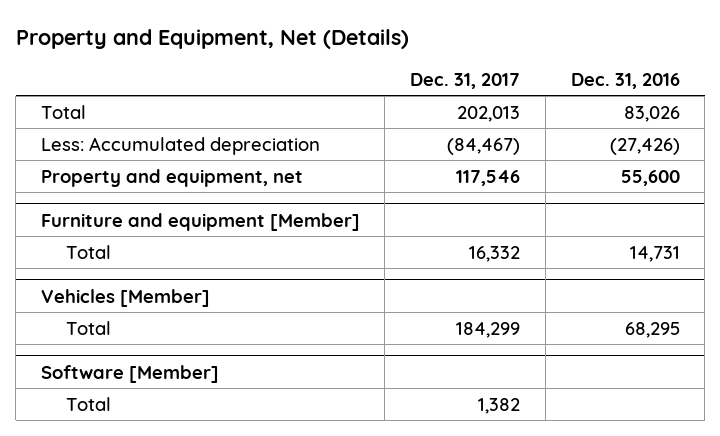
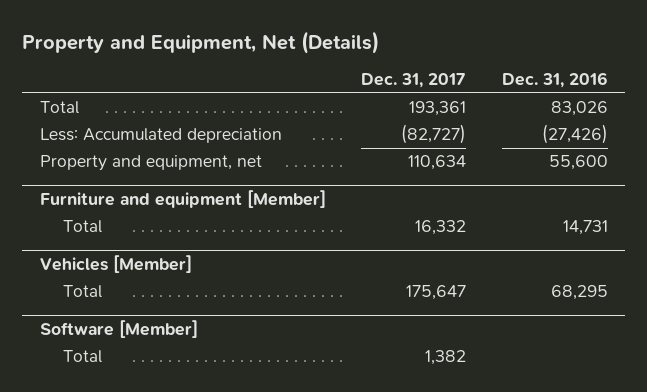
- Total | 202,013 | 83,026
- Less: Accumulated depreciation | (84,467) | (27,426)
- Property and equipment, net | 117,546 | 55,600
+ Total | 193,361 | 83,026
+ Less: Accumulated depreciation | (82,727) | (27,426)
+ Property and equipment, net | 110,634 | 55,600
@ Vehicles [Member]
- Total | 184,299 | 68,295
+ Total | 175,647 | 68,295

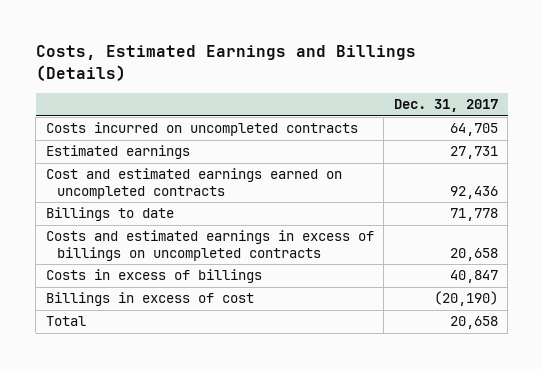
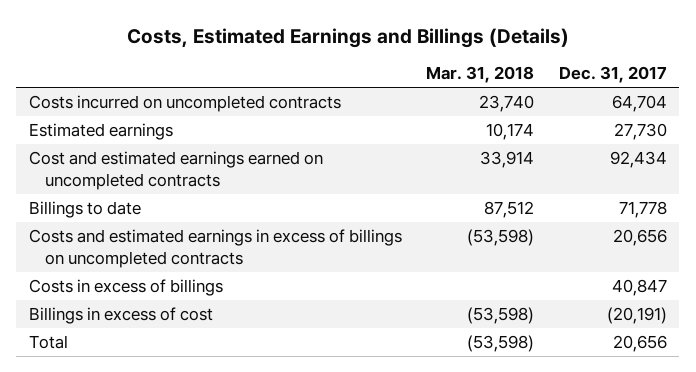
- | Dec. 31, 2017
+ | Mar. 31, 2018 | Dec. 31, 2017
- Costs incurred on uncompleted contracts | 64,705
- Estimated earnings | 27,731
- Cost and estimated earnings earned on uncompleted contracts | 92,436
+ Costs incurred on uncompleted contracts | 23,740 | 64,704
+ Estimated earnings | 10,174 | 27,730
+ Cost and estimated earnings earned on uncompleted contracts | 33,914 | 92,434
- Costs and estimated earnings in excess of billings on uncompleted contracts | 20,658
+ Costs and estimated earnings in excess of billings on uncompleted contracts | (53,598) | 20,656
- Billings in excess of cost | (20,190)
- Total | 20,658
+ Billings in excess of cost | (53,598) | (20,191)
+ Total | (53,598) | 20,656

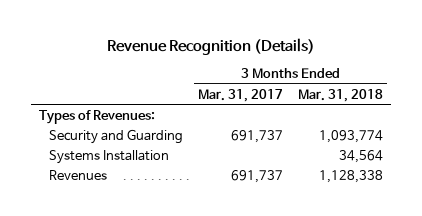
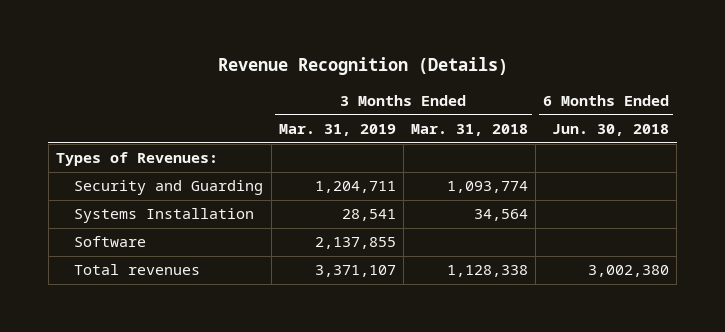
- | 3 Months Ended Mar. 31, 2017 | 3 Months Ended Mar. 31, 2018
+ | 3 Months Ended Mar. 31, 2019 | 3 Months Ended Mar. 31, 2018 | 6 Months Ended Jun. 30, 2018
- Revenues | 691,737 | 1,128,338
+ Software | 2,137,855 | |
+ Total revenues | 3,371,107 | 1,128,338 | 3,002,380

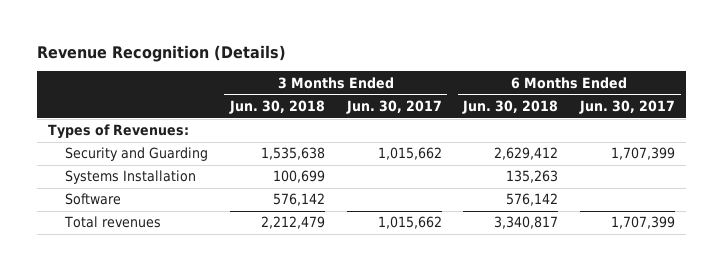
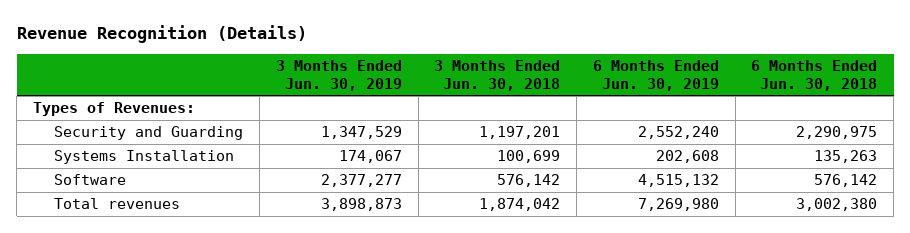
- | 3 Months Ended Jun. 30, 2018 | 3 Months Ended Jun. 30, 2017 | 6 Months Ended Jun. 30, 2018 | 6 Months Ended Jun. 30, 2017
+ | 3 Months Ended Jun. 30, 2019 | 3 Months Ended Jun. 30, 2018 | 6 Months Ended Jun. 30, 2019 | 6 Months Ended Jun. 30, 2018
- Security and Guarding | 1,535,638 | 1,015,662 | 2,629,412 | 1,707,399
+ Security and Guarding | 1,347,529 | 1,197,201 | 2,552,240 | 2,290,975
- Total revenues | 2,212,479 | 1,015,662 | 3,340,817 | 1,707,399
+ Total revenues | 3,898,873 | 1,874,042 | 7,269,980 | 3,002,380

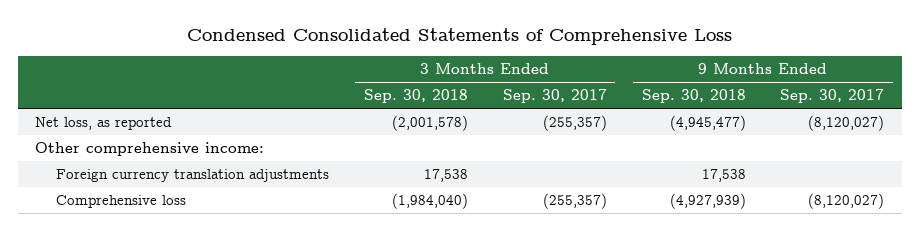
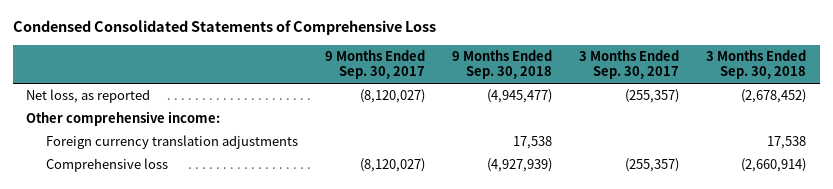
- | 3 Months Ended Sep. 30, 2018 | 3 Months Ended Sep. 30, 2017 | 9 Months Ended Sep. 30, 2018 | 9 Months Ended Sep. 30, 2017
+ | 9 Months Ended Sep. 30, 2017 | 9 Months Ended Sep. 30, 2018 | 3 Months Ended Sep. 30, 2017 | 3 Months Ended Sep. 30, 2018
- Net loss, as reported | (2,001,578) | (255,357) | (4,945,477) | (8,120,027)
+ Net loss, as reported | (8,120,027) | (4,945,477) | (255,357) | (2,678,452)
- Comprehensive loss | (1,984,040) | (255,357) | (4,927,939) | (8,120,027)
+ Comprehensive loss | (8,120,027) | (4,927,939) | (255,357) | (2,660,914)

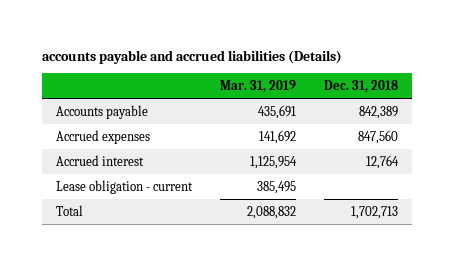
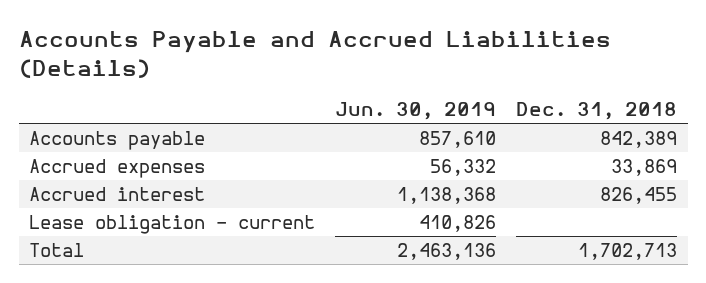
- accounts payable and accrued liabilities (Details)
+ Accounts Payable and Accrued Liabilities (Details)
- | Mar. 31, 2019 | Dec. 31, 2018
+ | Jun. 30, 2019 | Dec. 31, 2018
- Accrued expenses | 141,692 | 847,560
- Accrued interest | 1,125,954 | 12,764
+ Accrued expenses | 56,332 | 33,869
+ Accrued interest | 1,138,368 | 826,455

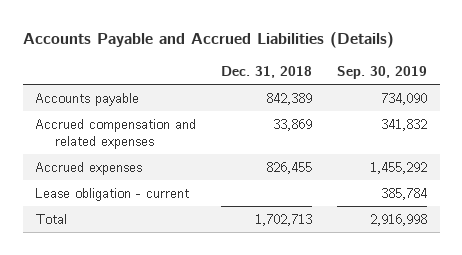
- | Jun. 30, 2019 | Dec. 31, 2018
+ | Dec. 31, 2018 | Sep. 30, 2019
- Accrued expenses | 56,332 | 33,869
- Accrued interest | 1,138,368 | 826,455
+ Accrued compensation and related expenses | 33,869 | 341,832
+ Accrued expenses | 826,455 | 1,455,292

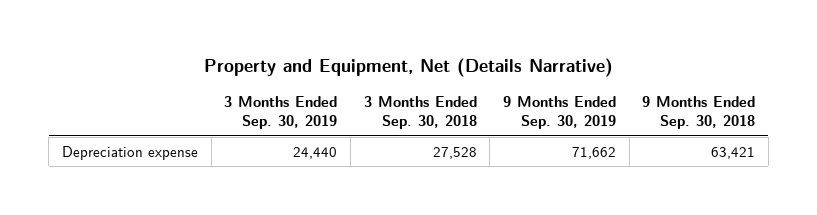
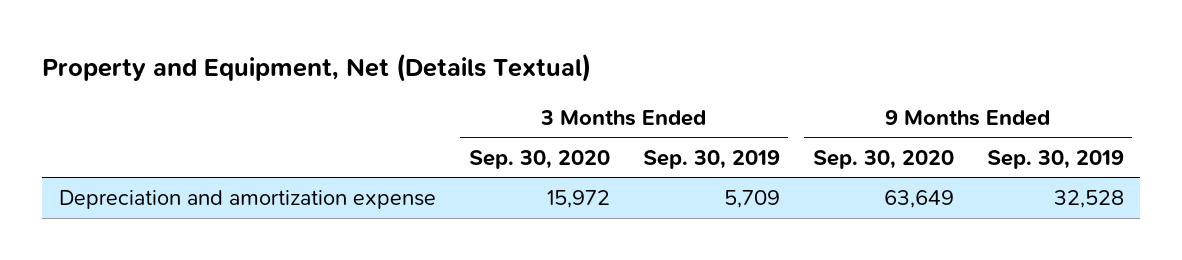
- Property and Equipment, Net (Details Narrative)
+ Property and Equipment, Net (Details Textual)
- | 3 Months Ended Sep. 30, 2019 | 3 Months Ended Sep. 30, 2018 | 9 Months Ended Sep. 30, 2019 | 9 Months Ended Sep. 30, 2018
+ | 3 Months Ended Sep. 30, 2020 | 3 Months Ended Sep. 30, 2019 | 9 Months Ended Sep. 30, 2020 | 9 Months Ended Sep. 30, 2019
- Depreciation expense | 24,440 | 27,528 | 71,662 | 63,421
+ Depreciation and amortization expense | 15,972 | 5,709 | 63,649 | 32,528

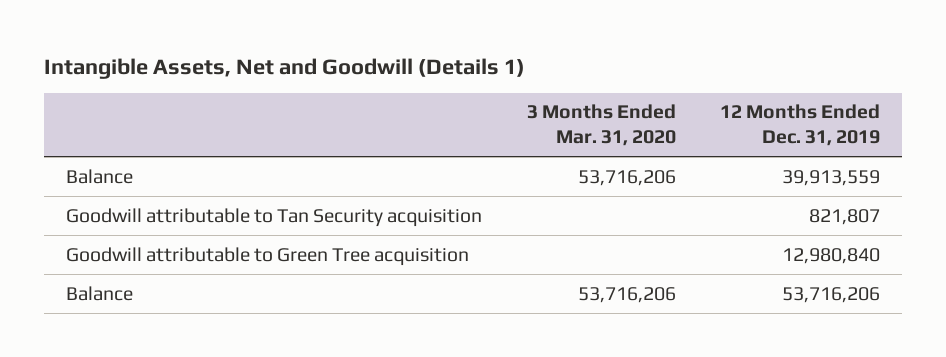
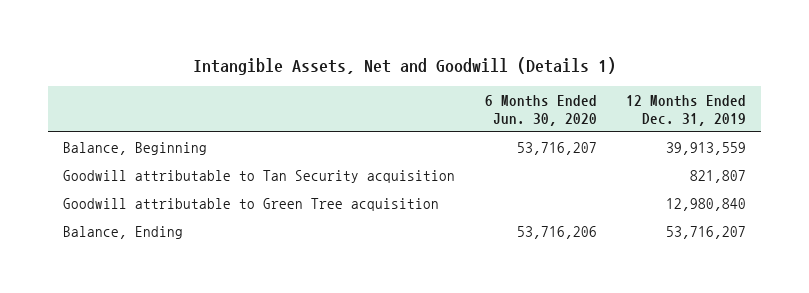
- | 3 Months Ended Mar. 31, 2020 | 12 Months Ended Dec. 31, 2019
+ | 6 Months Ended Jun. 30, 2020 | 12 Months Ended Dec. 31, 2019
- Balance | 53,716,206 | 39,913,559
+ Balance, Beginning | 53,716,207 | 39,913,559
- Balance | 53,716,206 | 53,716,206
+ Balance, Ending | 53,716,206 | 53,716,207

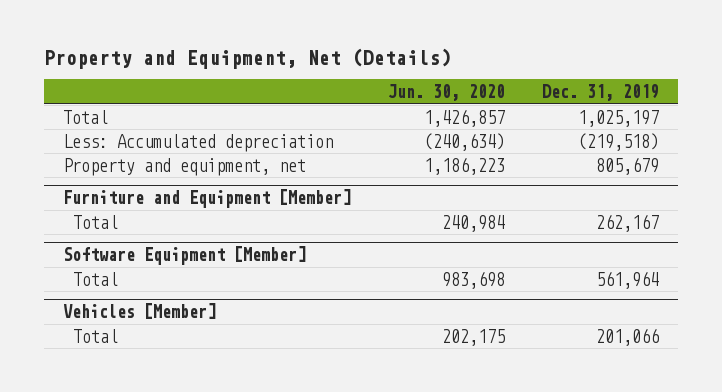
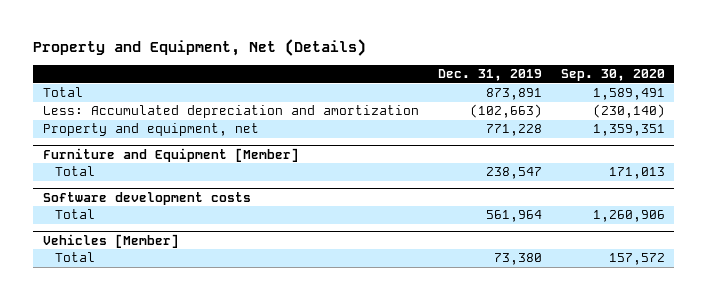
- | Jun. 30, 2020 | Dec. 31, 2019
+ | Dec. 31, 2019 | Sep. 30, 2020
- Total | 1,426,857 | 1,025,197
- Less: Accumulated depreciation | (240,634) | (219,518)
- Property and equipment, net | 1,186,223 | 805,679
+ Total | 873,891 | 1,589,491
+ Less: Accumulated depreciation and amortization | (102,663) | (230,140)
+ Property and equipment, net | 771,228 | 1,359,351
@ Furniture and Equipment [Member]
- Total | 240,984 | 262,167
- Software Equipment [Member]
@ Furniture and Equipment [Member]
+ Total | 238,547 | 171,013
+ Software development costs
@ Vehicles [Member]
- Total | 202,175 | 201,066
+ Total | 73,380 | 157,572

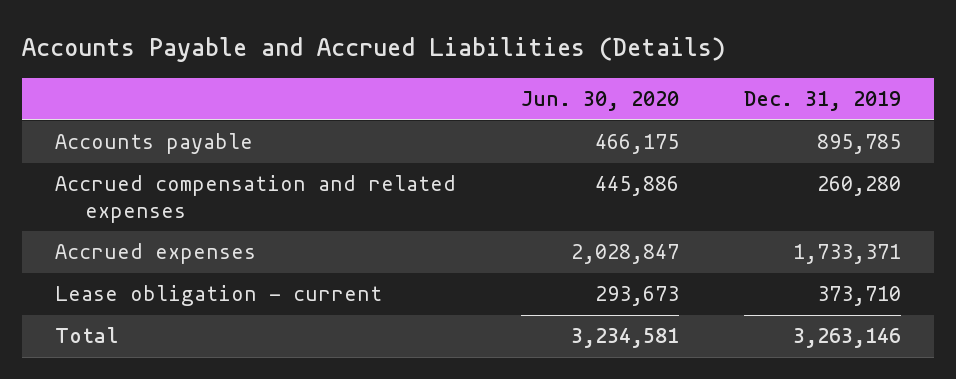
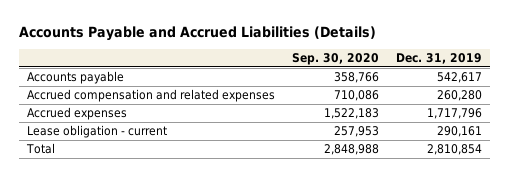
- | Jun. 30, 2020 | Dec. 31, 2019
+ | Sep. 30, 2020 | Dec. 31, 2019
- Accounts payable | 466,175 | 895,785
+ Accounts payable | 358,766 | 542,617
- Accrued expenses | 2,028,847 | 1,733,371
- Lease obligation - current | 293,673 | 373,710
- Total | 3,234,581 | 3,263,146
+ Accrued expenses | 1,522,183 | 1,717,796
+ Lease obligation - current | 257,953 | 290,161
+ Total | 2,848,988 | 2,810,854

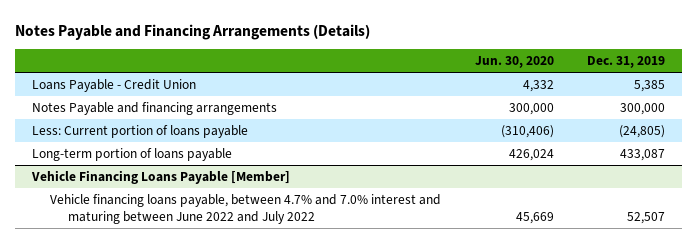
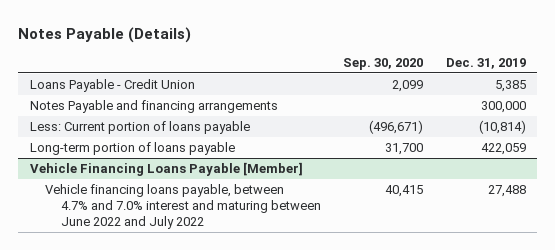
- Notes Payable and Financing Arrangements (Details)
+ Notes Payable (Details)
- | Jun. 30, 2020 | Dec. 31, 2019
+ | Sep. 30, 2020 | Dec. 31, 2019
- Less: Current portion of loans payable | (310,406) | (24,805)
- Long-term portion of loans payable | 426,024 | 433,087
+ Less: Current portion of loans payable | (496,671) | (10,814)
+ Long-term portion of loans payable | 31,700 | 422,059
@ Vehicle Financing Loans Payable [Member]
- Vehicle financing loans payable, between 4.7% and 7.0% interest and maturing between June 2022 and July 2022 | 45,669 | 52,507
+ Vehicle financing loans payable, between 4.7% and 7.0% interest and maturing between June 2022 and July 2022 | 40,415 | 27,488

